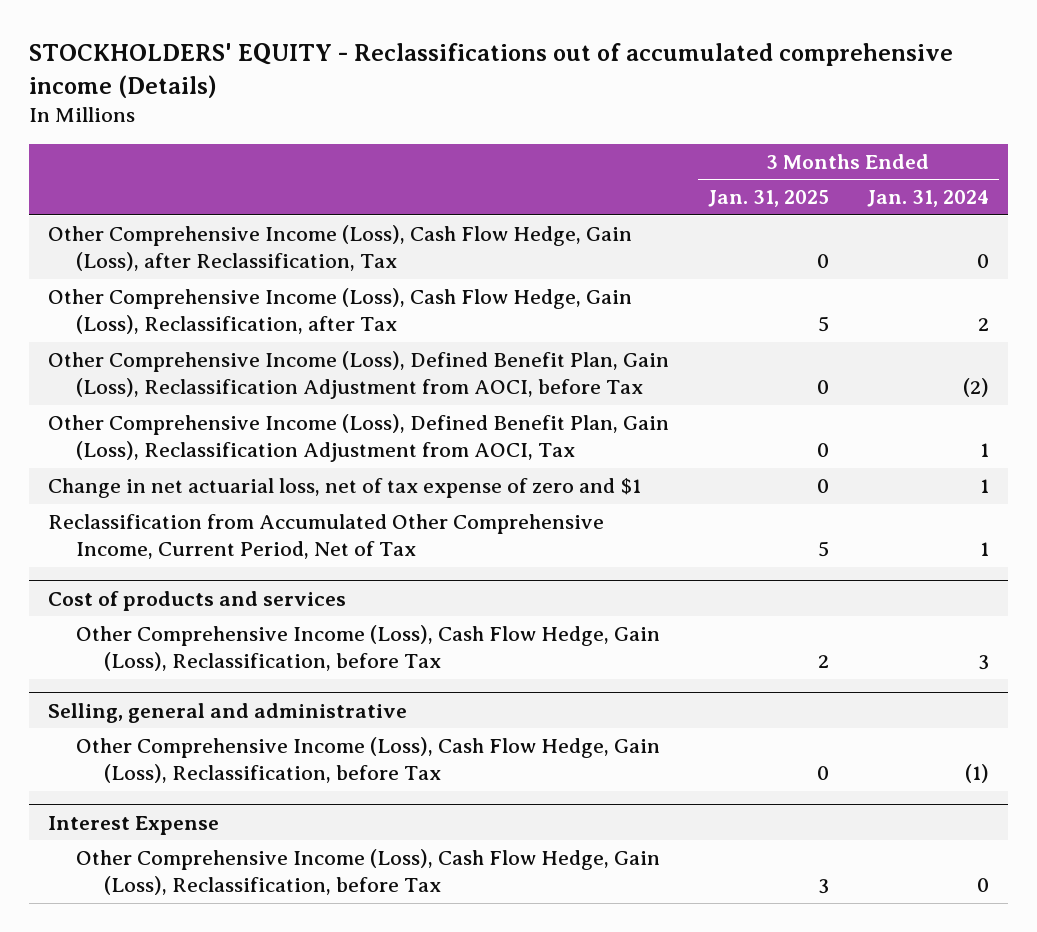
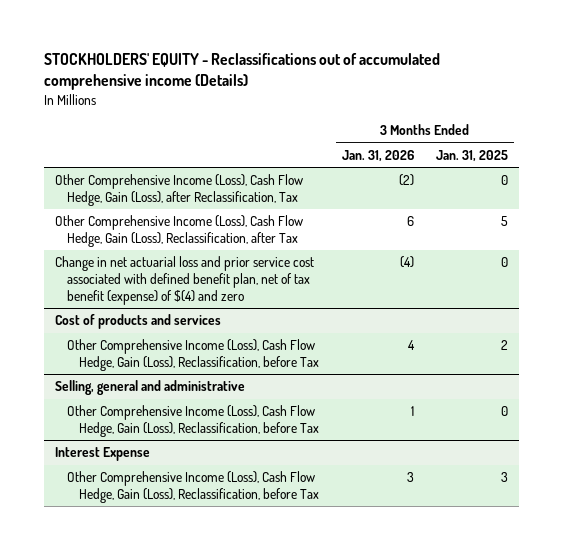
- | 3 Months Ended Jan. 31, 2025 | 3 Months Ended Jan. 31, 2024
+ | 3 Months Ended Jan. 31, 2026 | 3 Months Ended Jan. 31, 2025
- Other Comprehensive Income (Loss), Defined Benefit Plan, Gain (Loss), Reclassification Adjustment from AOCI, before Tax | 0 | (2)
- Other Comprehensive Income (Loss), Defined Benefit Plan, Gain (Loss), Reclassification Adjustment from AOCI, Tax | 0 | 1
- Change in net actuarial loss, net of tax expense of zero and $1 | 0 | 1
- Reclassification from Accumulated Other Comprehensive Income, Current Period, Net of Tax | 5 | 1
+ Change in net actuarial loss and prior service cost associated with defined benefit plan, net of tax benefit (expense) of $(4) and zero | (4) | 0

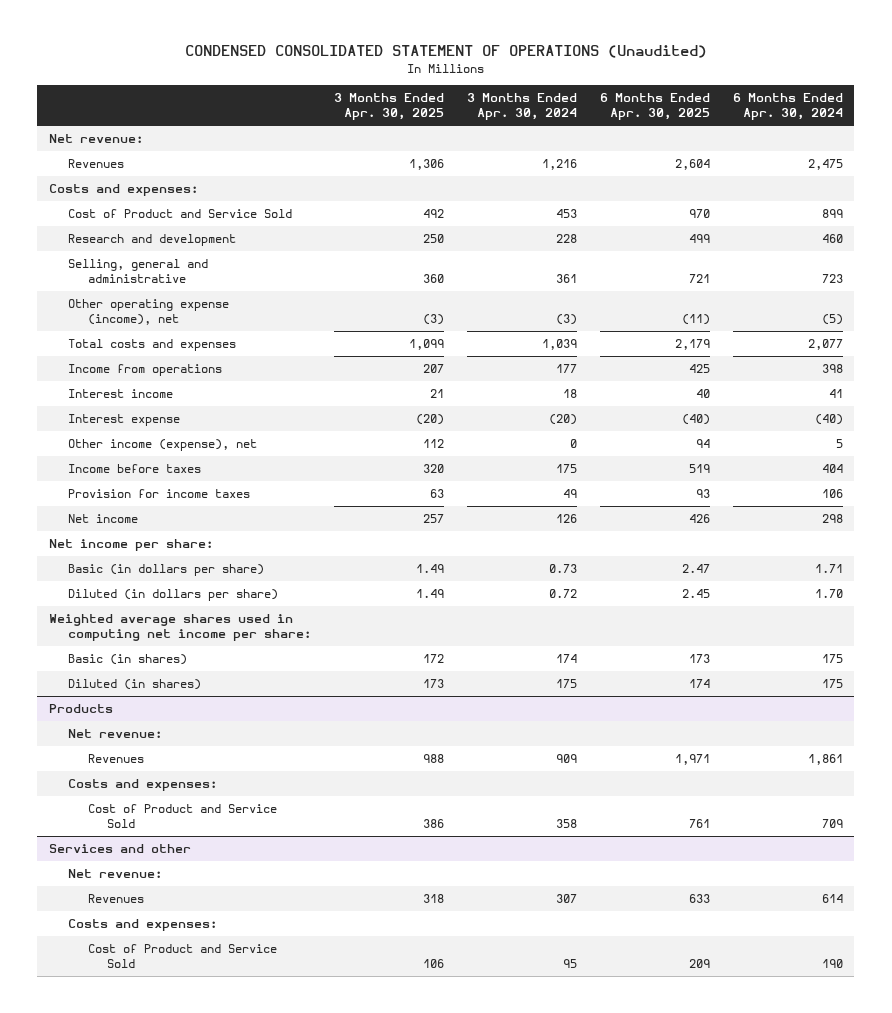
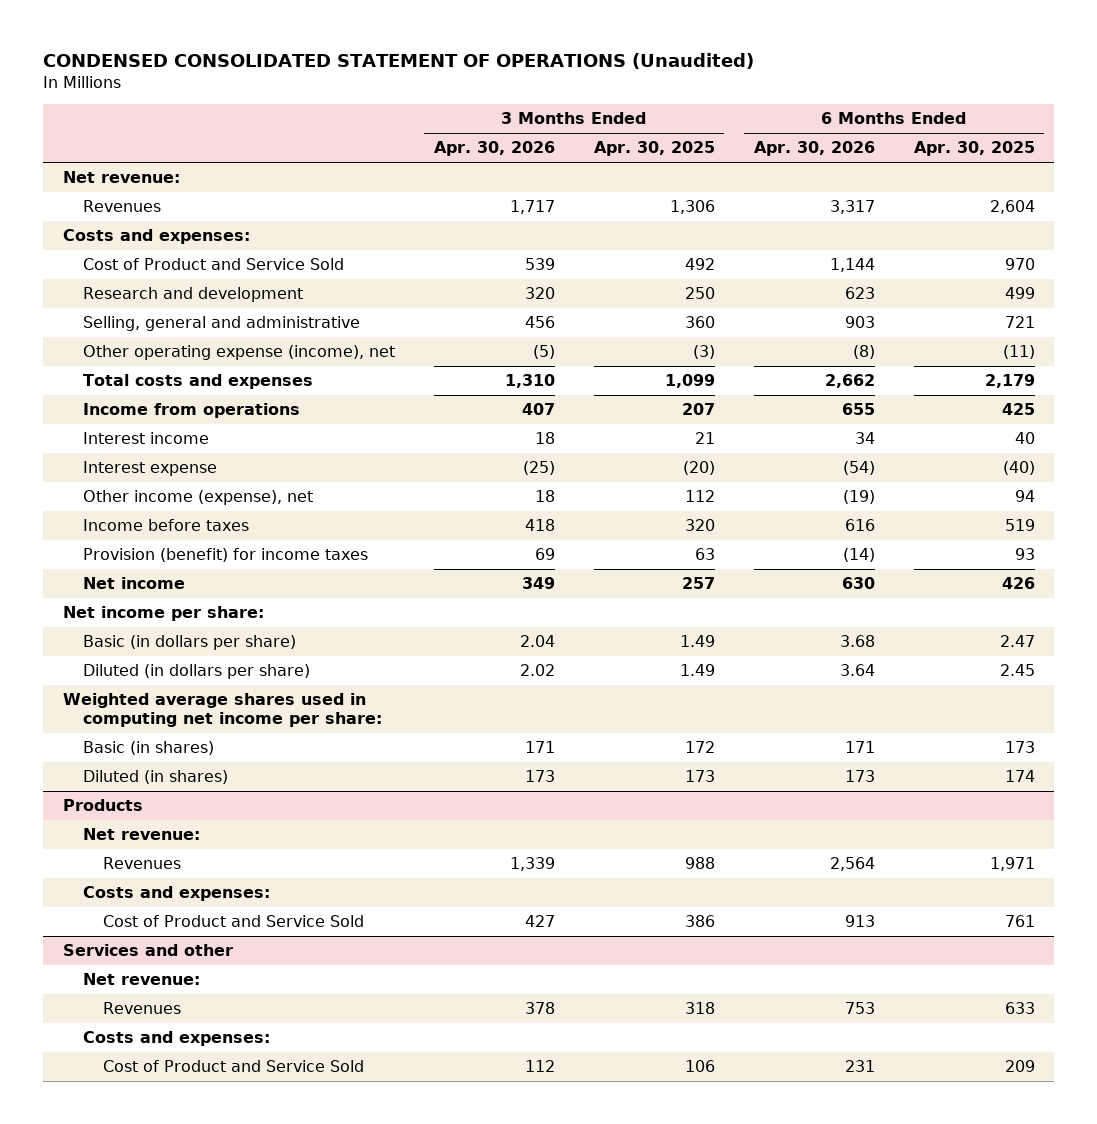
- | 3 Months Ended Apr. 30, 2025 | 3 Months Ended Apr. 30, 2024 | 6 Months Ended Apr. 30, 2025 | 6 Months Ended Apr. 30, 2024
+ | 3 Months Ended Apr. 30, 2026 | 3 Months Ended Apr. 30, 2025 | 6 Months Ended Apr. 30, 2026 | 6 Months Ended Apr. 30, 2025
- Provision for income taxes | 63 | 49 | 93 | 106
+ Provision (benefit) for income taxes | 69 | 63 | (14) | 93

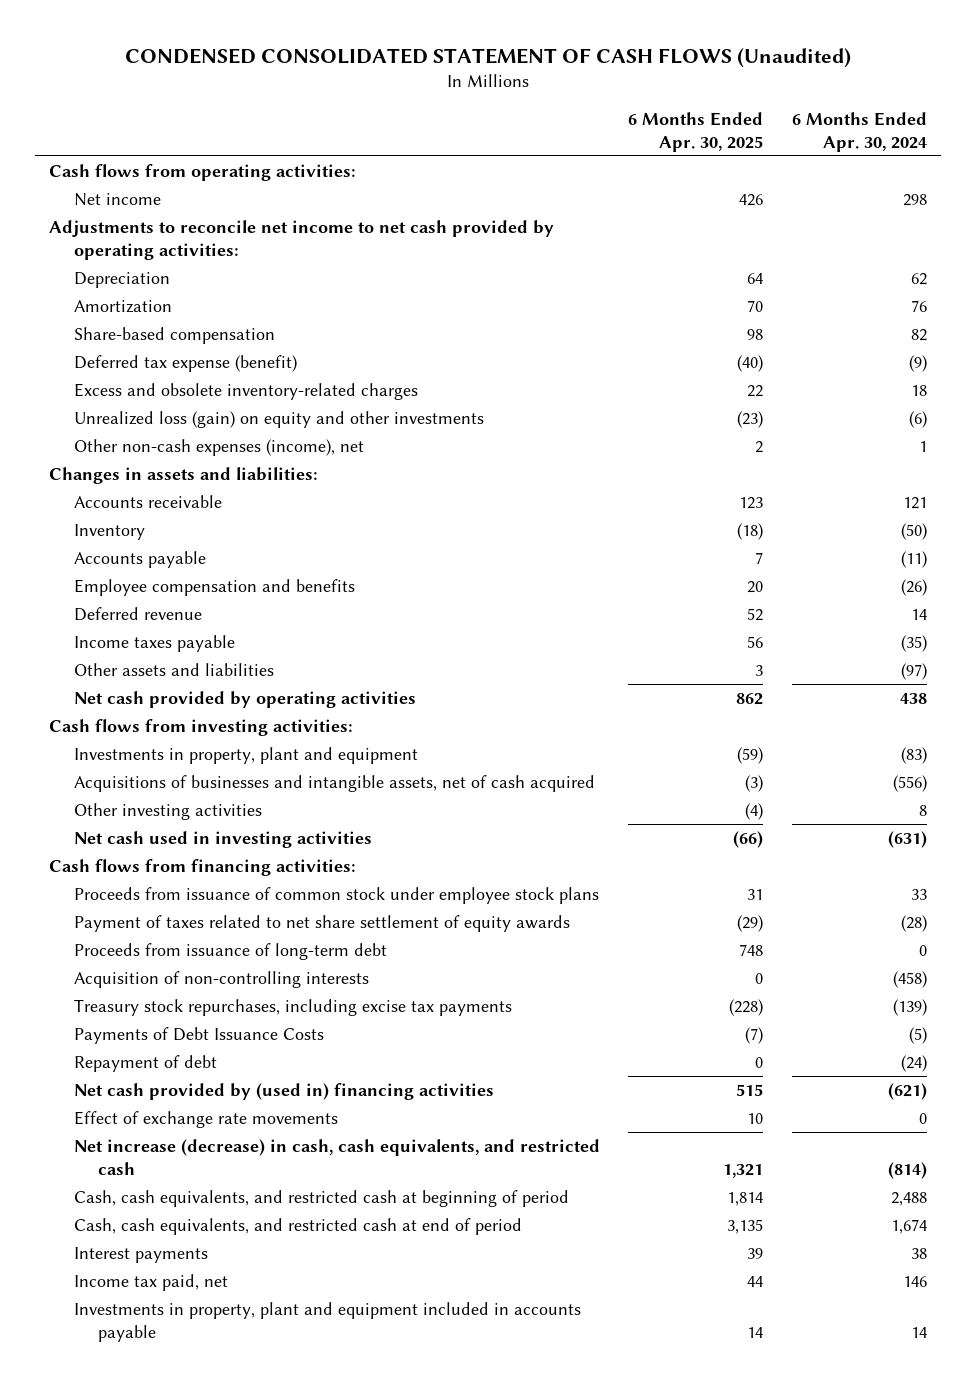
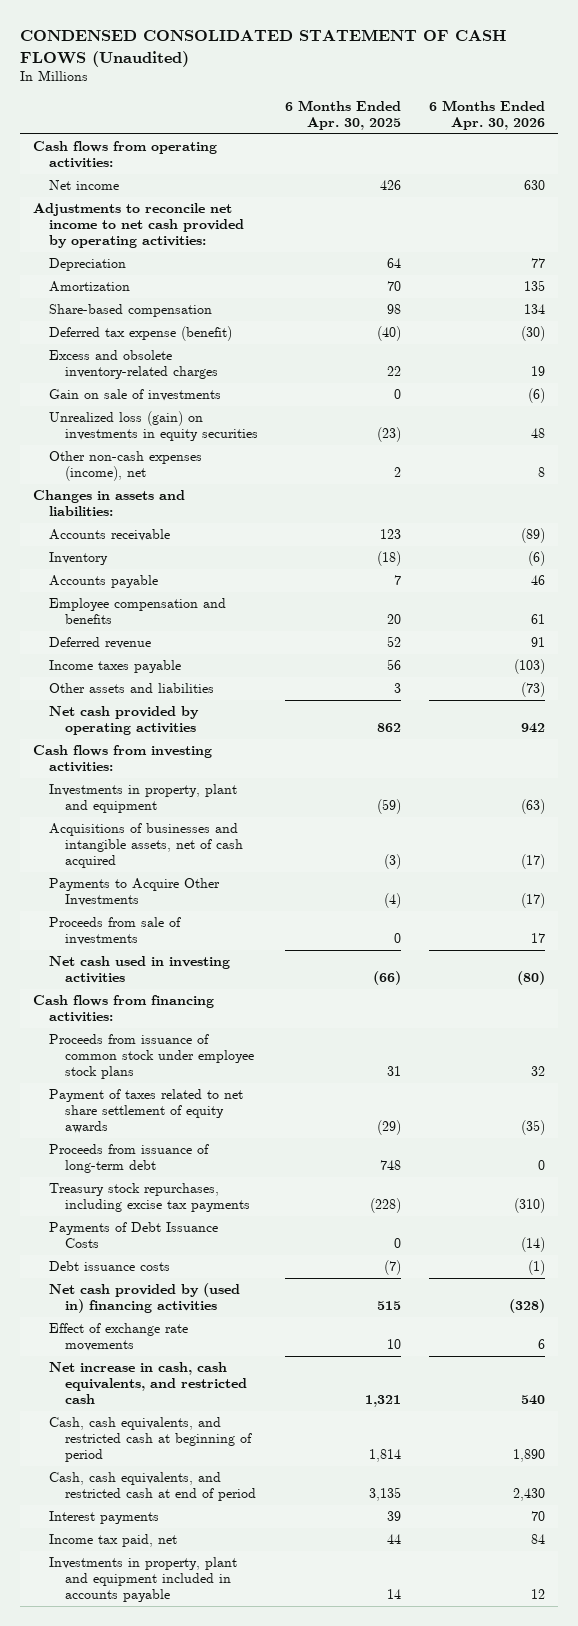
- | 6 Months Ended Apr. 30, 2025 | 6 Months Ended Apr. 30, 2024
+ | 6 Months Ended Apr. 30, 2025 | 6 Months Ended Apr. 30, 2026
- Unrealized loss (gain) on equity and other investments | (23) | (6)
+ Gain on sale of investments | 0 | (6)
+ Unrealized loss (gain) on investments in equity securities | (23) | 48
- Other investing activities | (4) | 8
+ Payments to Acquire Other Investments | (4) | (17)
+ Proceeds from sale of investments | 0 | 17
- Acquisition of non-controlling interests | 0 | (458)
- Payments of Debt Issuance Costs | (7) | (5)
- Repayment of debt | 0 | (24)
+ Payments of Debt Issuance Costs | 0 | (14)
+ Debt issuance costs | (7) | (1)
- Net increase (decrease) in cash, cash equivalents, and restricted cash | 1,321 | (814)
+ Net increase in cash, cash equivalents, and restricted cash | 1,321 | 540

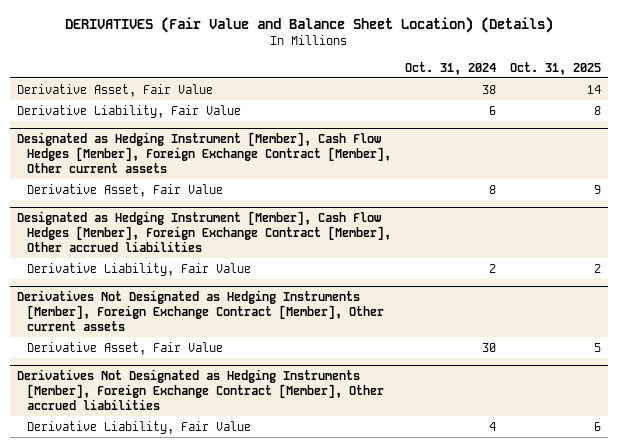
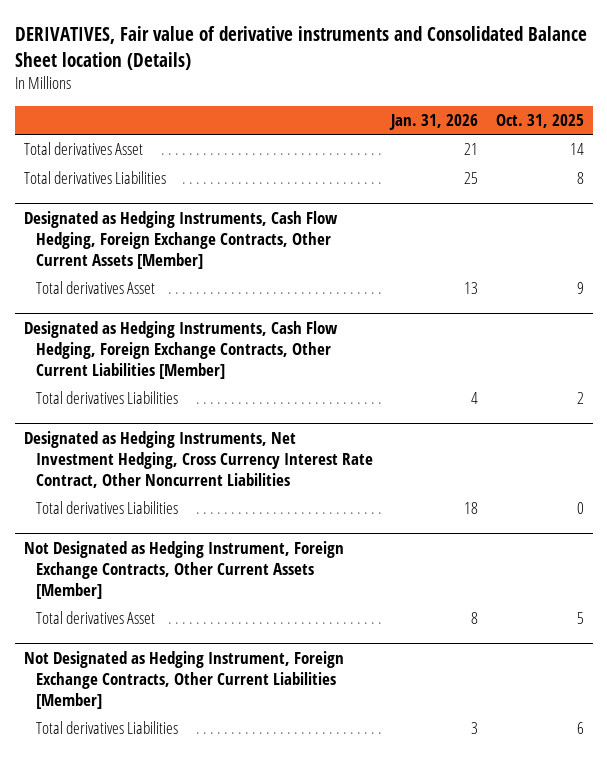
- DERIVATIVES (Fair Value and Balance Sheet Location) (Details)
+ DERIVATIVES, Fair value of derivative instruments and Consolidated Balance Sheet location (Details)
- | Oct. 31, 2024 | Oct. 31, 2025
+ | Jan. 31, 2026 | Oct. 31, 2025
- Derivative Asset, Fair Value | 38 | 14
- Derivative Liability, Fair Value | 6 | 8
- Designated as Hedging Instrument [Member], Cash Flow Hedges [Member], Foreign Exchange Contract [Member], Other current assets
- Derivative Asset, Fair Value | 8 | 9
- Designated as Hedging Instrument [Member], Cash Flow Hedges [Member], Foreign Exchange Contract [Member], Other accrued liabilities
- Derivative Liability, Fair Value | 2 | 2
- Derivatives Not Designated as Hedging Instruments [Member], Foreign Exchange Contract [Member], Other current assets
- Derivative Asset, Fair Value | 30 | 5
- Derivatives Not Designated as Hedging Instruments [Member], Foreign Exchange Contract [Member], Other accrued liabilities
- Derivative Liability, Fair Value | 4 | 6
+ Total derivatives Asset | 21 | 14
+ Total derivatives Liabilities | 25 | 8
+ Designated as Hedging Instruments, Cash Flow Hedging, Foreign Exchange Contracts, Other Current Assets [Member]
+ Total derivatives Asset | 13 | 9
+ Designated as Hedging Instruments, Cash Flow Hedging, Foreign Exchange Contracts, Other Current Liabilities [Member]
+ Total derivatives Liabilities | 4 | 2
+ Designated as Hedging Instruments, Net Investment Hedging, Cross Currency Interest Rate Contract, Other Noncurrent Liabilities
+ Total derivatives Liabilities | 18 | 0
+ Not Designated as Hedging Instrument, Foreign Exchange Contracts, Other Current Assets [Member]
+ Total derivatives Asset | 8 | 5
+ Not Designated as Hedging Instrument, Foreign Exchange Contracts, Other Current Liabilities [Member]
+ Total derivatives Liabilities | 3 | 6

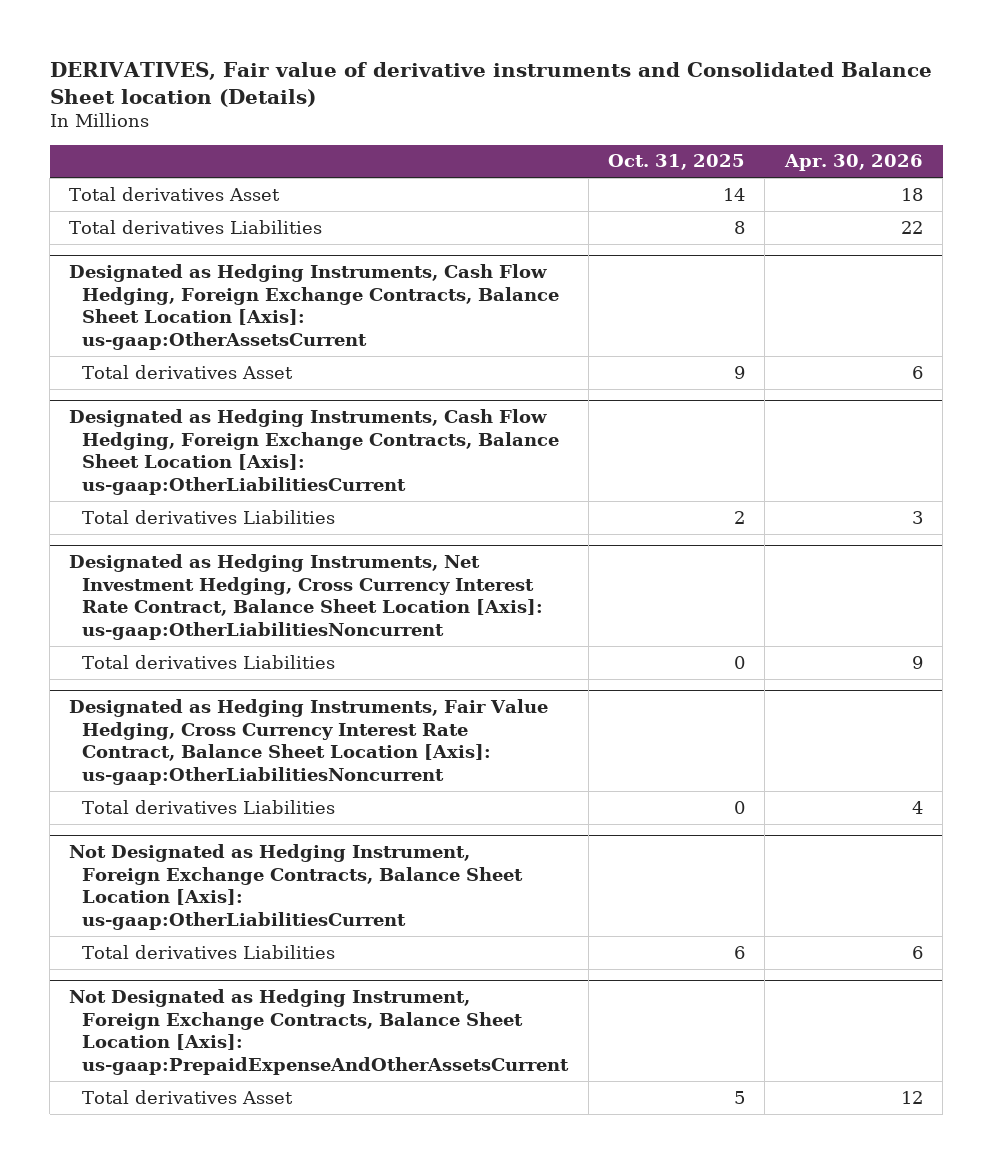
- | Jan. 31, 2026 | Oct. 31, 2025
+ | Oct. 31, 2025 | Apr. 30, 2026
- Designated as Hedging Instruments, Cash Flow Hedging, Foreign Exchange Contracts, Other Current Assets [Member]
+ Designated as Hedging Instruments, Cash Flow Hedging, Foreign Exchange Contracts, Balance Sheet Location [Axis]: us-gaap:OtherAssetsCurrent
- Designated as Hedging Instruments, Cash Flow Hedging, Foreign Exchange Contracts, Other Current Liabilities [Member]
+ Designated as Hedging Instruments, Cash Flow Hedging, Foreign Exchange Contracts, Balance Sheet Location [Axis]: us-gaap:OtherLiabilitiesCurrent
- Designated as Hedging Instruments, Net Investment Hedging, Cross Currency Interest Rate Contract, Other Noncurrent Liabilities
+ Designated as Hedging Instruments, Net Investment Hedging, Cross Currency Interest Rate Contract, Balance Sheet Location [Axis]: us-gaap:OtherLiabilitiesNoncurrent
- Not Designated as Hedging Instrument, Foreign Exchange Contracts, Other Current Assets [Member]
- Total derivatives Asset | 8 | 5
- Not Designated as Hedging Instrument, Foreign Exchange Contracts, Other Current Liabilities [Member]
+ Designated as Hedging Instruments, Fair Value Hedging, Cross Currency Interest Rate Contract, Balance Sheet Location [Axis]: us-gaap:OtherLiabilitiesNoncurrent
+ Total derivatives Liabilities | 0 | 4
+ Not Designated as Hedging Instrument, Foreign Exchange Contracts, Balance Sheet Location [Axis]: us-gaap:OtherLiabilitiesCurrent
+ Not Designated as Hedging Instrument, Foreign Exchange Contracts, Balance Sheet Location [Axis]: us-gaap:PrepaidExpenseAndOtherAssetsCurrent
+ Total derivatives Asset | 5 | 12

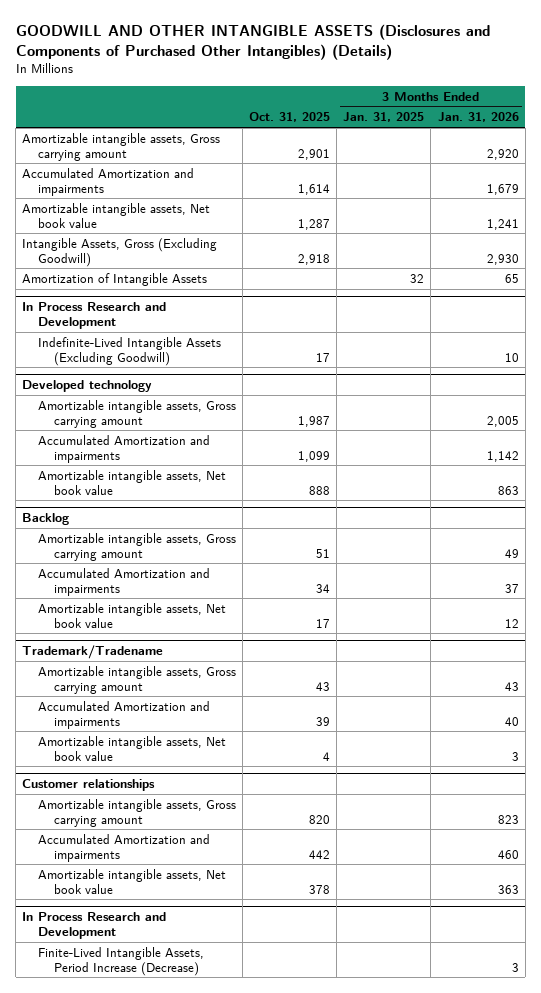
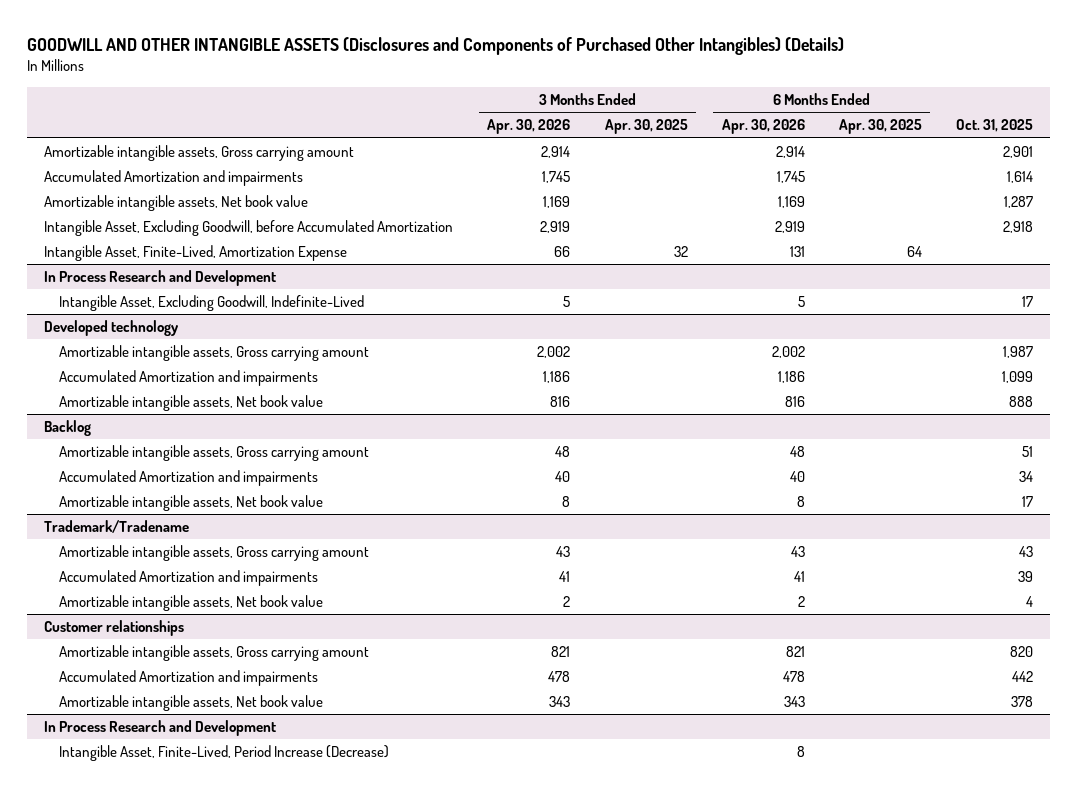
- | Oct. 31, 2025 | 3 Months Ended Jan. 31, 2025 | 3 Months Ended Jan. 31, 2026
+ | 3 Months Ended Apr. 30, 2026 | 3 Months Ended Apr. 30, 2025 | 6 Months Ended Apr. 30, 2026 | 6 Months Ended Apr. 30, 2025 | Oct. 31, 2025
- Intangible Assets, Gross (Excluding Goodwill) | 2,918 | | 2,930
- Amortization of Intangible Assets | | 32 | 65
+ Intangible Asset, Excluding Goodwill, before Accumulated Amortization | 2,919 | | 2,919 | | 2,918
+ Intangible Asset, Finite-Lived, Amortization Expense | 66 | 32 | 131 | 64 |
@ In Process Research and Development
- Indefinite-Lived Intangible Assets (Excluding Goodwill) | 17 | | 10
+ Intangible Asset, Excluding Goodwill, Indefinite-Lived | 5 | | 5 | | 17
- Finite-Lived Intangible Assets, Period Increase (Decrease) | | | 3
+ Intangible Asset, Finite-Lived, Period Increase (Decrease) | | | 8 | |

